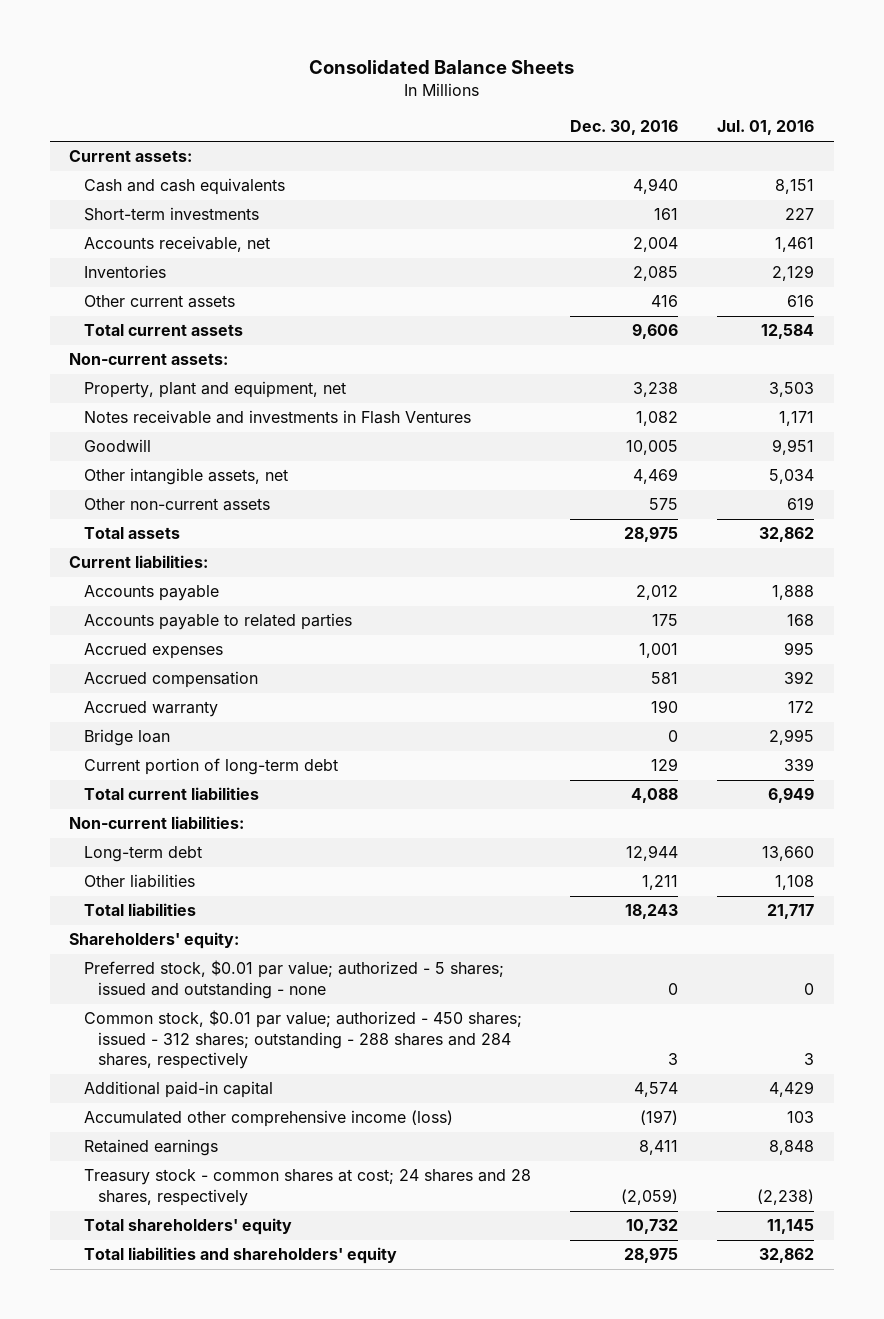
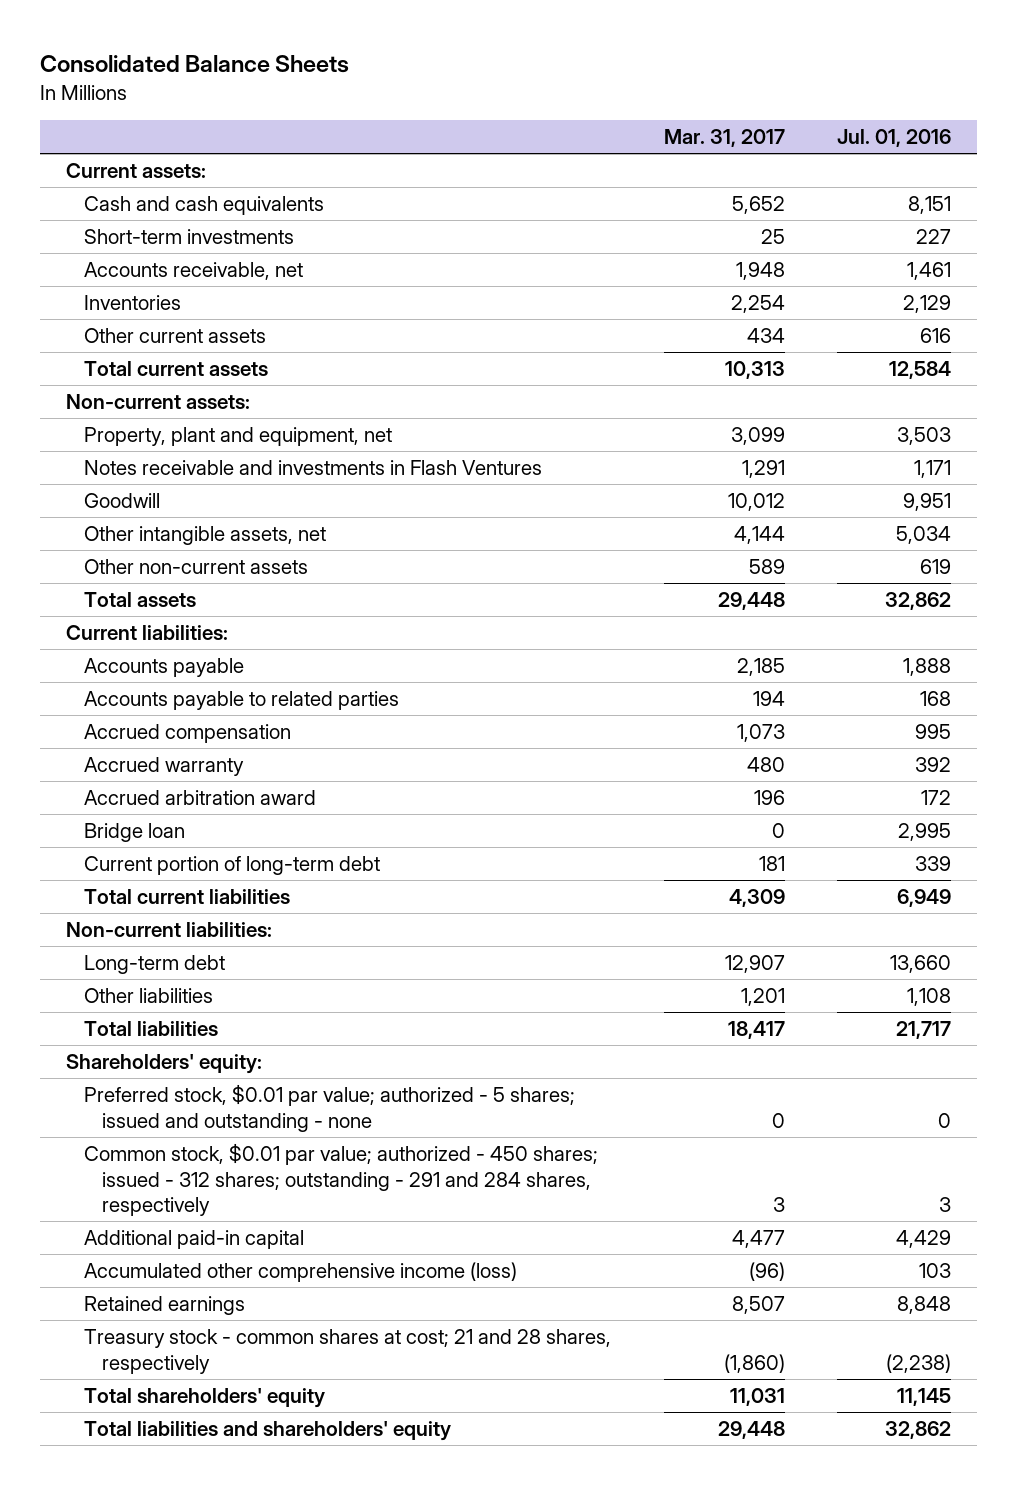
- | Dec. 30, 2016 | Jul. 01, 2016
+ | Mar. 31, 2017 | Jul. 01, 2016
- Accrued expenses | 1,001 | 995
- Accrued compensation | 581 | 392
- Accrued warranty | 190 | 172
+ Accrued compensation | 1,073 | 995
+ Accrued warranty | 480 | 392
+ Accrued arbitration award | 196 | 172
- Common stock, $0.01 par value; authorized - 450 shares; issued - 312 shares; outstanding - 288 shares and 284 shares, respectively | 3 | 3
+ Common stock, $0.01 par value; authorized - 450 shares; issued - 312 shares; outstanding - 291 and 284 shares, respectively | 3 | 3
- Treasury stock - common shares at cost; 24 shares and 28 shares, respectively | (2,059) | (2,238)
+ Treasury stock - common shares at cost; 21 and 28 shares, respectively | (1,860) | (2,238)

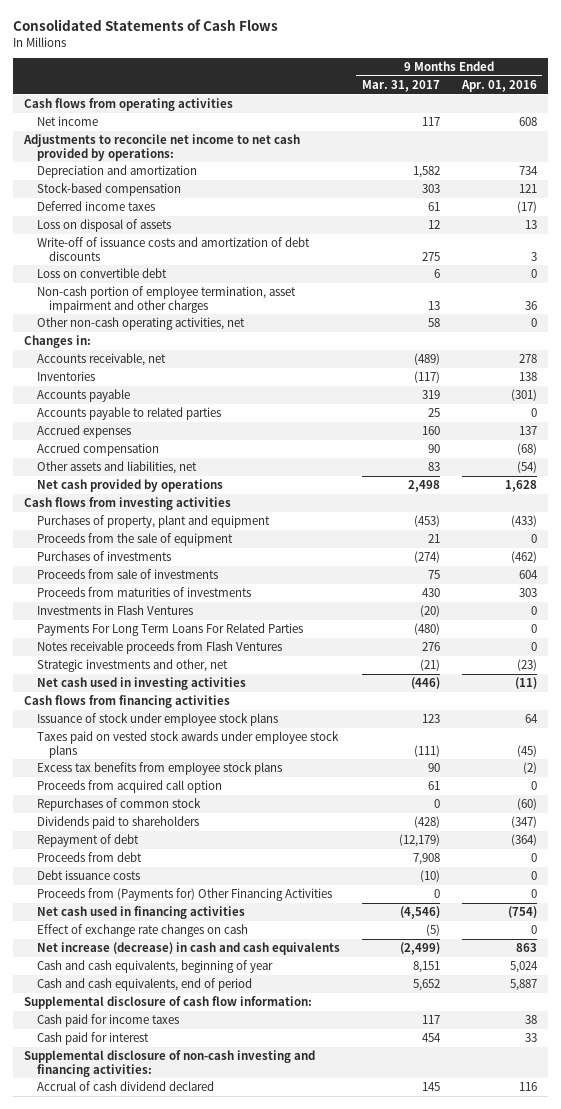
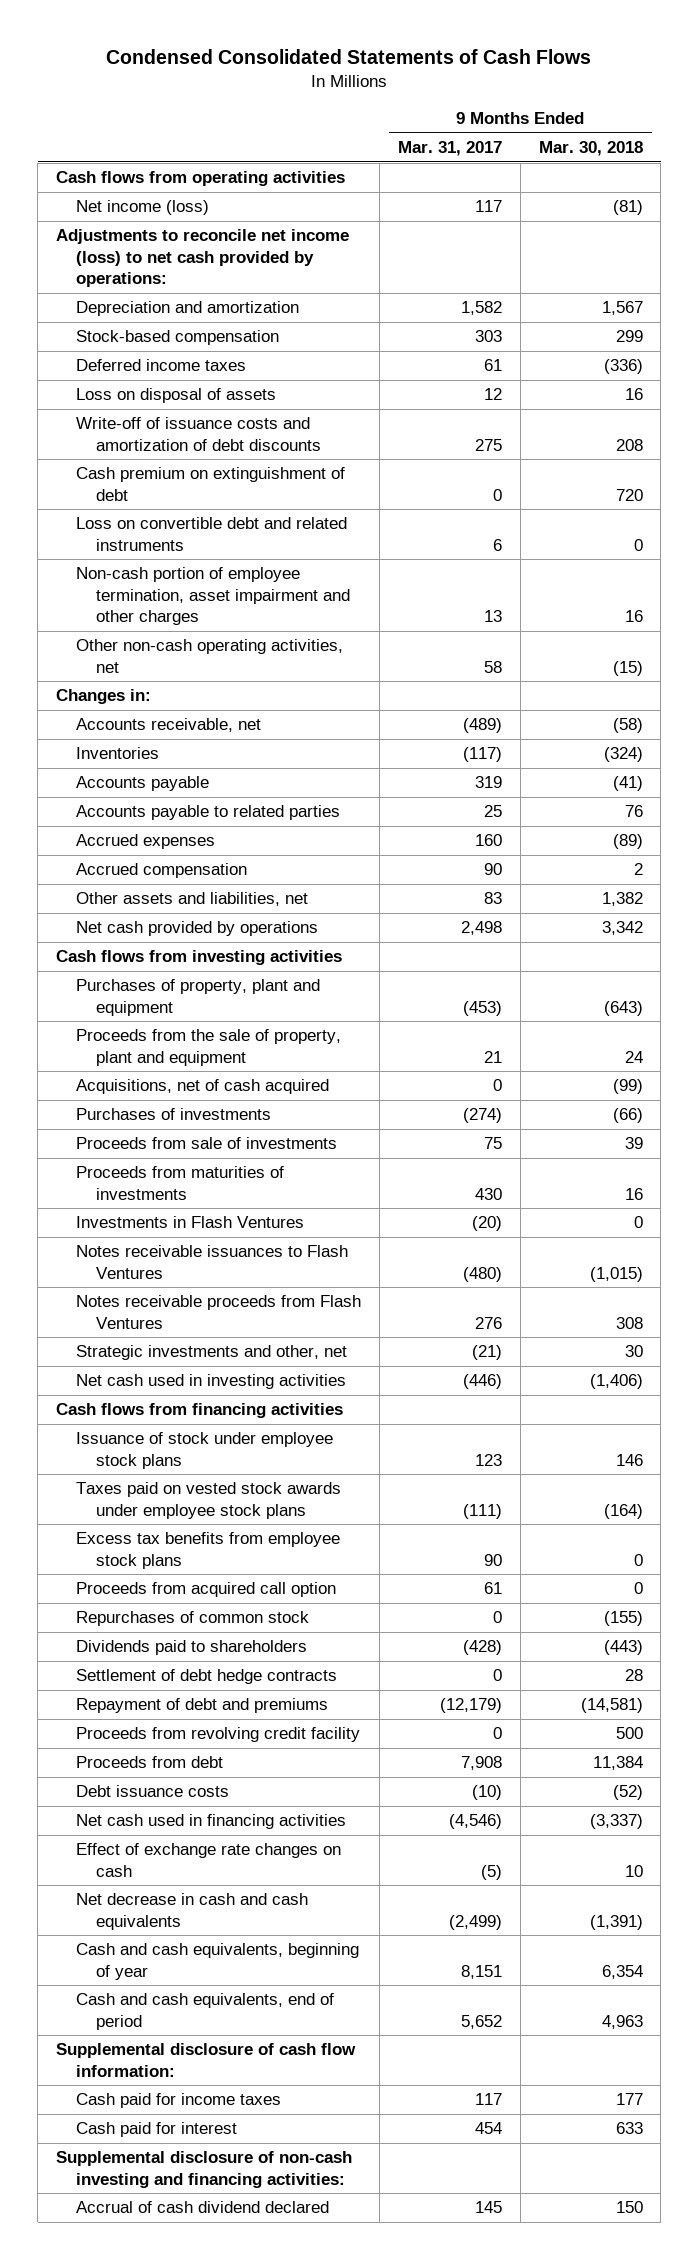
- Consolidated Statements of Cash Flows
+ Condensed Consolidated Statements of Cash Flows
- | 9 Months Ended Mar. 31, 2017 | 9 Months Ended Apr. 01, 2016
+ | 9 Months Ended Mar. 31, 2017 | 9 Months Ended Mar. 30, 2018
- Net income | 117 | 608
- Adjustments to reconcile net income to net cash provided by operations:
+ Net income (loss) | 117 | (81)
+ Adjustments to reconcile net income (loss) to net cash provided by operations:
- Loss on convertible debt | 6 | 0
+ Cash premium on extinguishment of debt | 0 | 720
+ Loss on convertible debt and related instruments | 6 | 0
- Proceeds from the sale of equipment | 21 | 0
+ Proceeds from the sale of property, plant and equipment | 21 | 24
+ Acquisitions, net of cash acquired | 0 | (99)
- Payments For Long Term Loans For Related Parties | (480) | 0
+ Notes receivable issuances to Flash Ventures | (480) | (1,015)
- Repayment of debt | (12,179) | (364)
+ Settlement of debt hedge contracts | 0 | 28
+ Repayment of debt and premiums | (12,179) | (14,581)
+ Proceeds from revolving credit facility | 0 | 500
- Proceeds from (Payments for) Other Financing Activities | 0 | 0
- Net increase (decrease) in cash and cash equivalents | (2,499) | 863
+ Net decrease in cash and cash equivalents | (2,499) | (1,391)

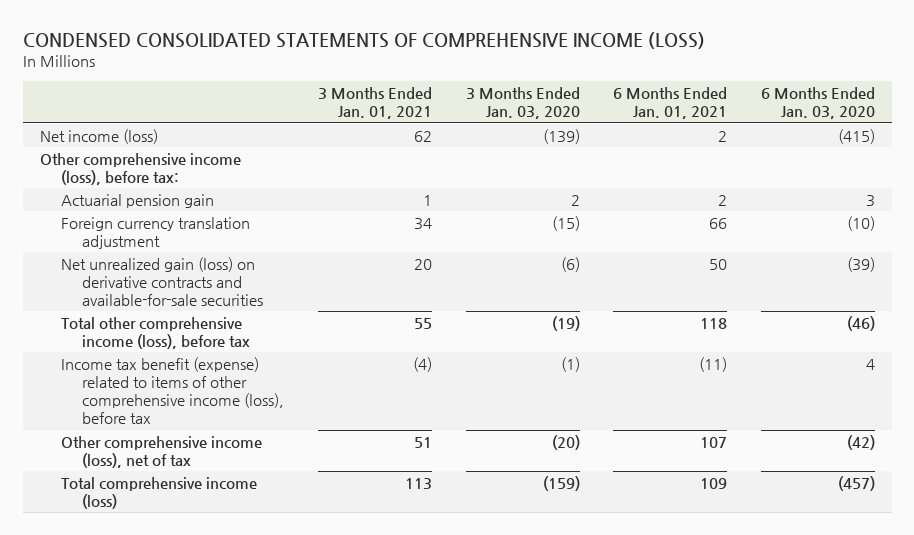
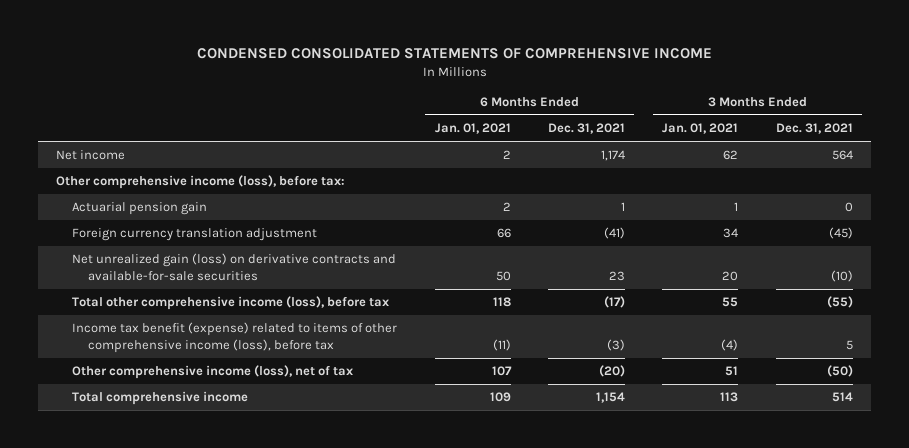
- CONDENSED CONSOLIDATED STATEMENTS OF COMPREHENSIVE INCOME (LOSS)
+ CONDENSED CONSOLIDATED STATEMENTS OF COMPREHENSIVE INCOME
- | 3 Months Ended Jan. 01, 2021 | 3 Months Ended Jan. 03, 2020 | 6 Months Ended Jan. 01, 2021 | 6 Months Ended Jan. 03, 2020
+ | 6 Months Ended Jan. 01, 2021 | 6 Months Ended Dec. 31, 2021 | 3 Months Ended Jan. 01, 2021 | 3 Months Ended Dec. 31, 2021
- Net income (loss) | 62 | (139) | 2 | (415)
+ Net income | 2 | 1,174 | 62 | 564
- Total comprehensive income (loss) | 113 | (159) | 109 | (457)
+ Total comprehensive income | 109 | 1,154 | 113 | 514

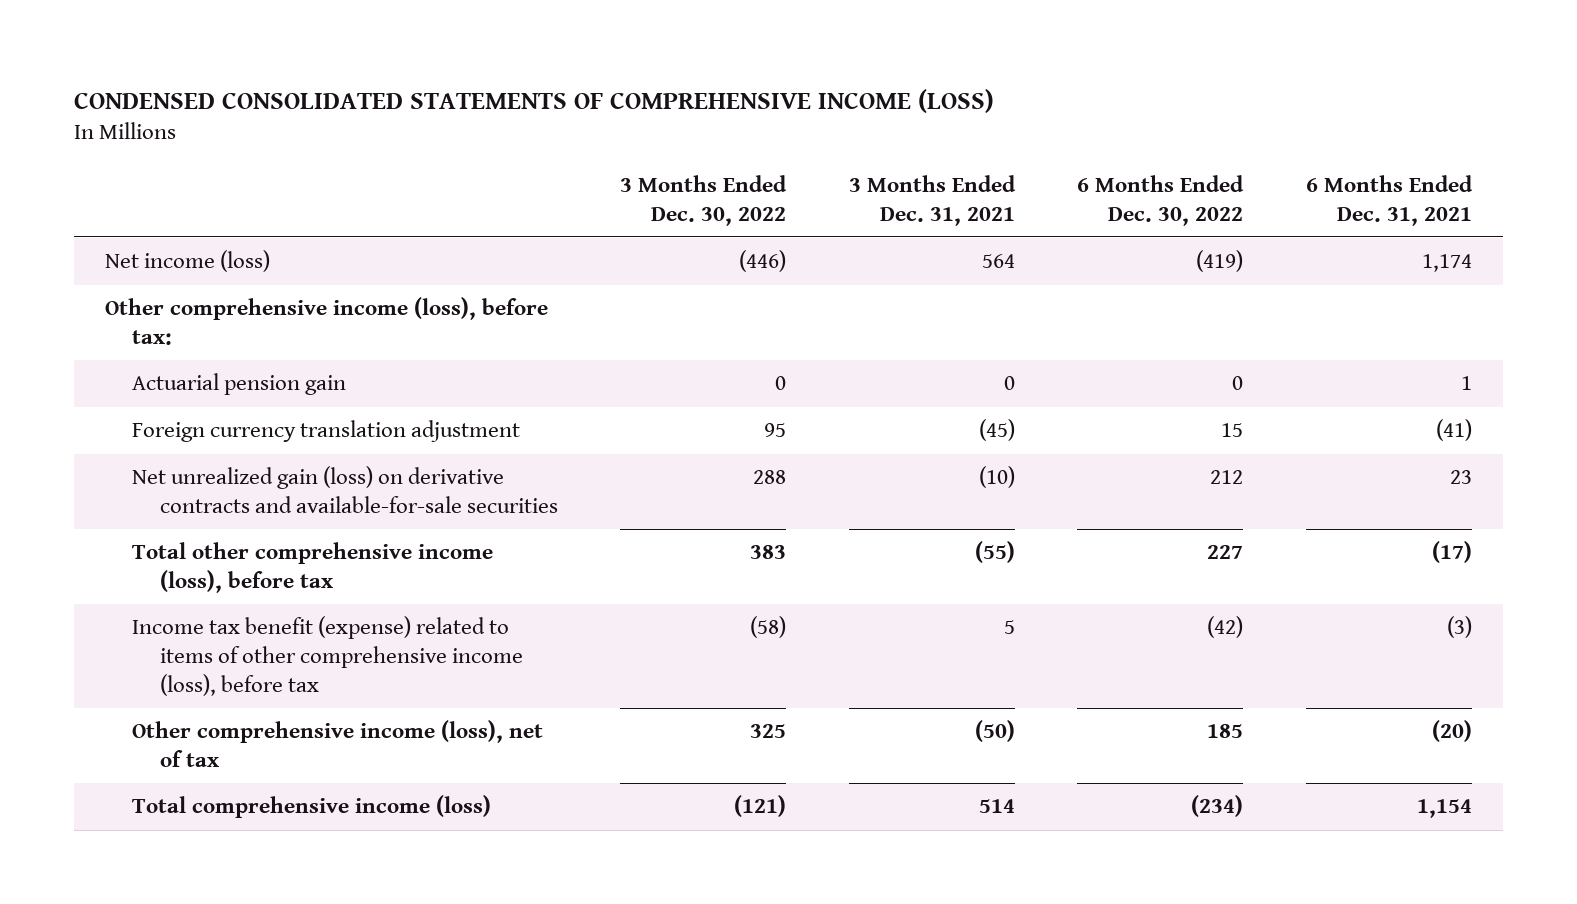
- CONDENSED CONSOLIDATED STATEMENTS OF COMPREHENSIVE INCOME
+ CONDENSED CONSOLIDATED STATEMENTS OF COMPREHENSIVE INCOME (LOSS)
- | 6 Months Ended Jan. 01, 2021 | 6 Months Ended Dec. 31, 2021 | 3 Months Ended Jan. 01, 2021 | 3 Months Ended Dec. 31, 2021
+ | 3 Months Ended Dec. 30, 2022 | 3 Months Ended Dec. 31, 2021 | 6 Months Ended Dec. 30, 2022 | 6 Months Ended Dec. 31, 2021
- Net income | 2 | 1,174 | 62 | 564
+ Net income (loss) | (446) | 564 | (419) | 1,174
- Total comprehensive income | 109 | 1,154 | 113 | 514
+ Total comprehensive income (loss) | (121) | 514 | (234) | 1,154

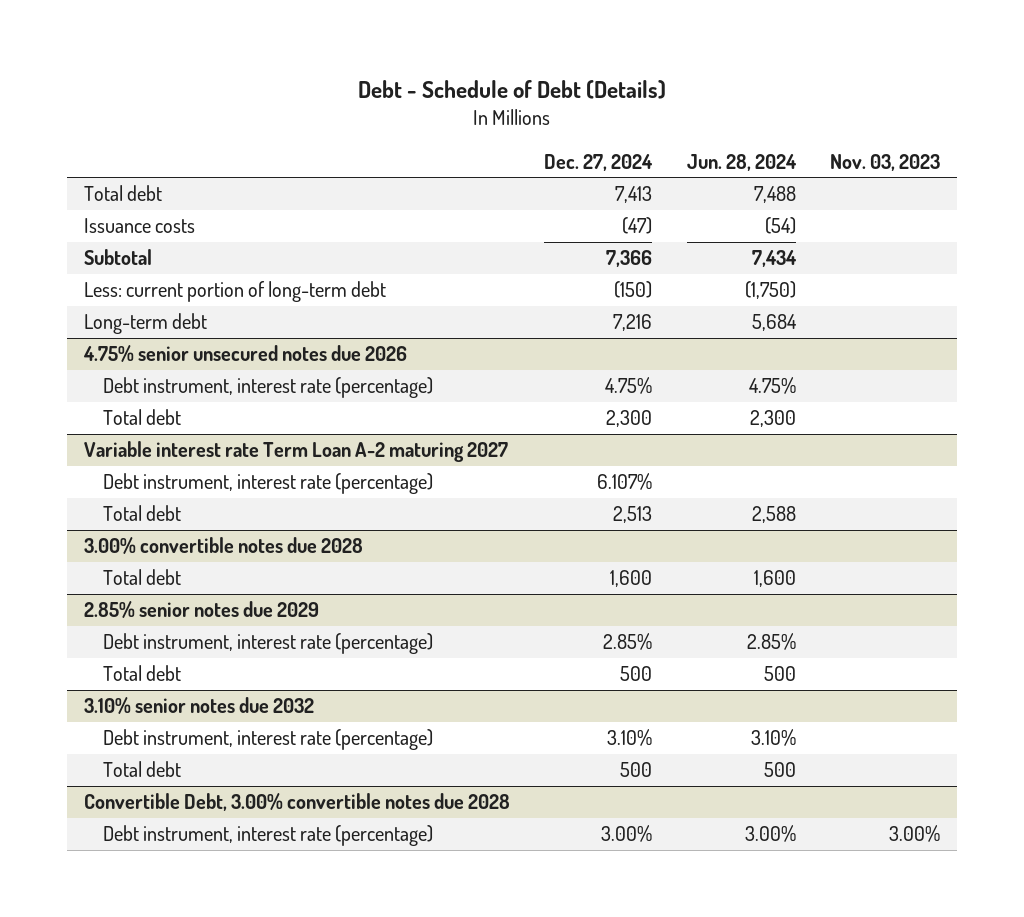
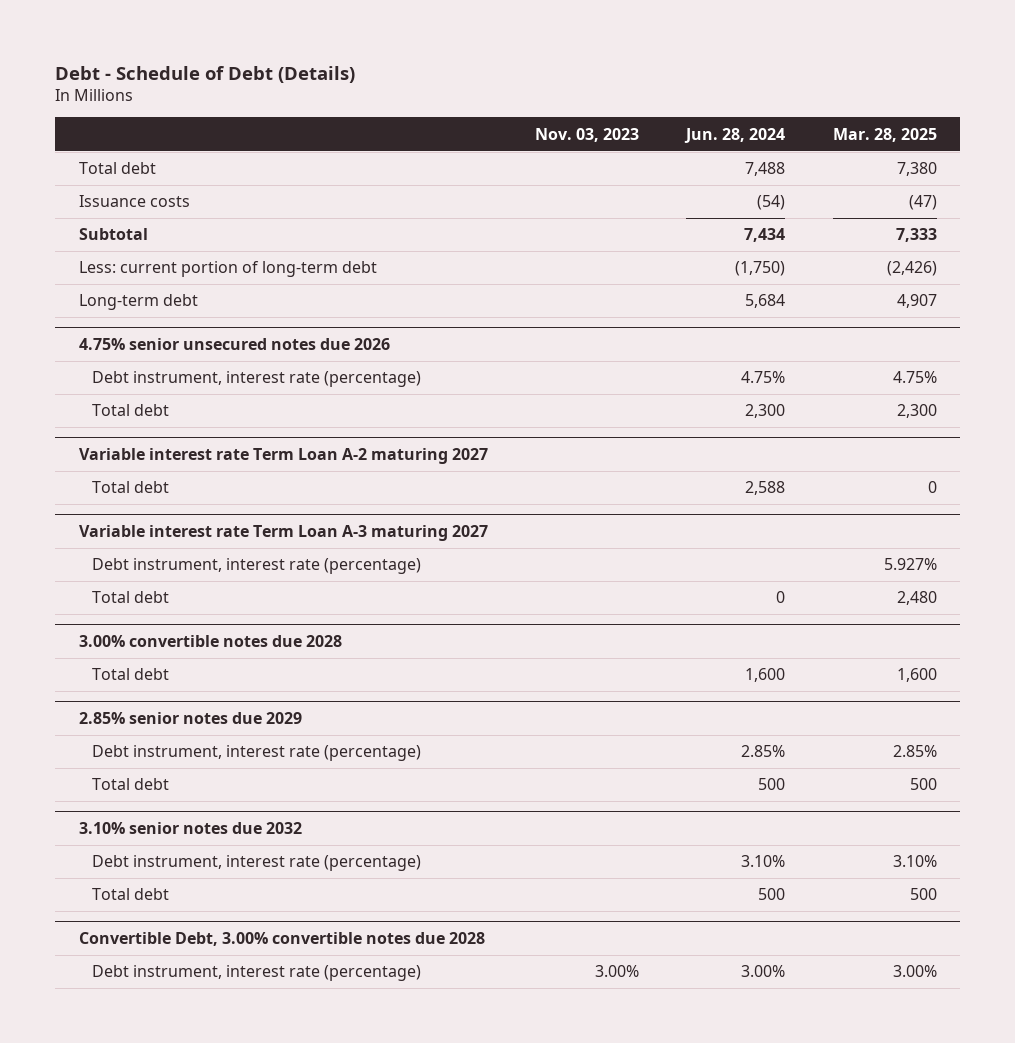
- | Dec. 27, 2024 | Jun. 28, 2024 | Nov. 03, 2023
+ | Nov. 03, 2023 | Jun. 28, 2024 | Mar. 28, 2025
@ Variable interest rate Term Loan A-2 maturing 2027
- Debt instrument, interest rate (percentage) | 6.107% | |
+ Variable interest rate Term Loan A-3 maturing 2027
+ Debt instrument, interest rate (percentage) | | | 5.927%
+ Total debt | | 0 | 2,480

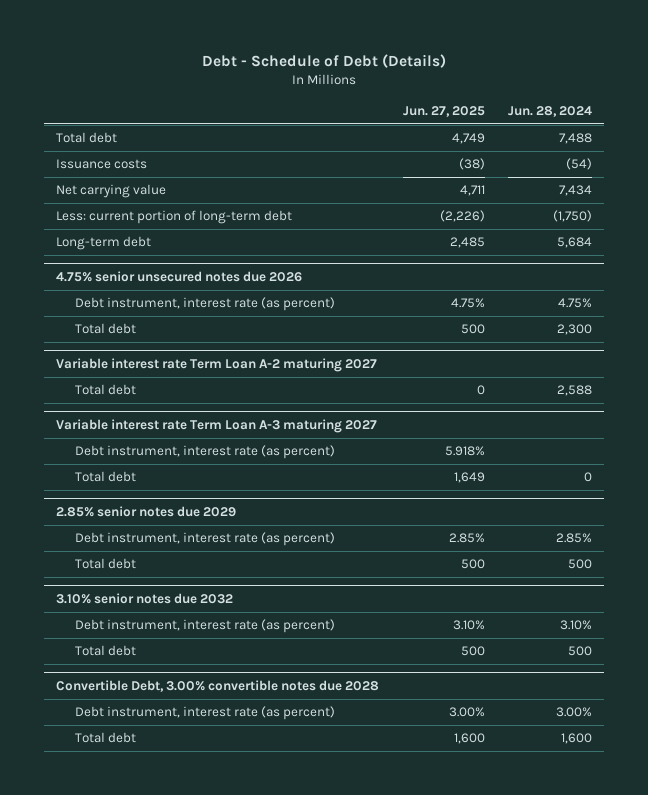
- | Nov. 03, 2023 | Jun. 28, 2024 | Mar. 28, 2025
+ | Jun. 27, 2025 | Jun. 28, 2024
- Subtotal | | 7,434 | 7,333
+ Net carrying value | 4,711 | 7,434
@ 4.75% senior unsecured notes due 2026
- Debt instrument, interest rate (percentage) | | 4.75% | 4.75%
+ Debt instrument, interest rate (as percent) | 4.75% | 4.75%
@ Variable interest rate Term Loan A-3 maturing 2027
- Debt instrument, interest rate (percentage) | | | 5.927%
+ Debt instrument, interest rate (as percent) | 5.918% |
- 3.00% convertible notes due 2028
- Total debt | | 1,600 | 1,600
@ 2.85% senior notes due 2029
- Debt instrument, interest rate (percentage) | | 2.85% | 2.85%
+ Debt instrument, interest rate (as percent) | 2.85% | 2.85%
@ 3.10% senior notes due 2032
- Debt instrument, interest rate (percentage) | | 3.10% | 3.10%
+ Debt instrument, interest rate (as percent) | 3.10% | 3.10%
@ Convertible Debt, 3.00% convertible notes due 2028
- Debt instrument, interest rate (percentage) | 3.00% | 3.00% | 3.00%
+ Debt instrument, interest rate (as percent) | 3.00% | 3.00%
+ Total debt | 1,600 | 1,600

